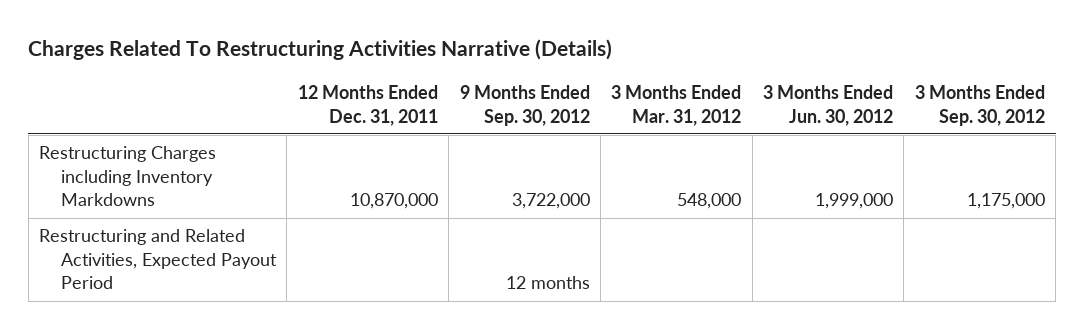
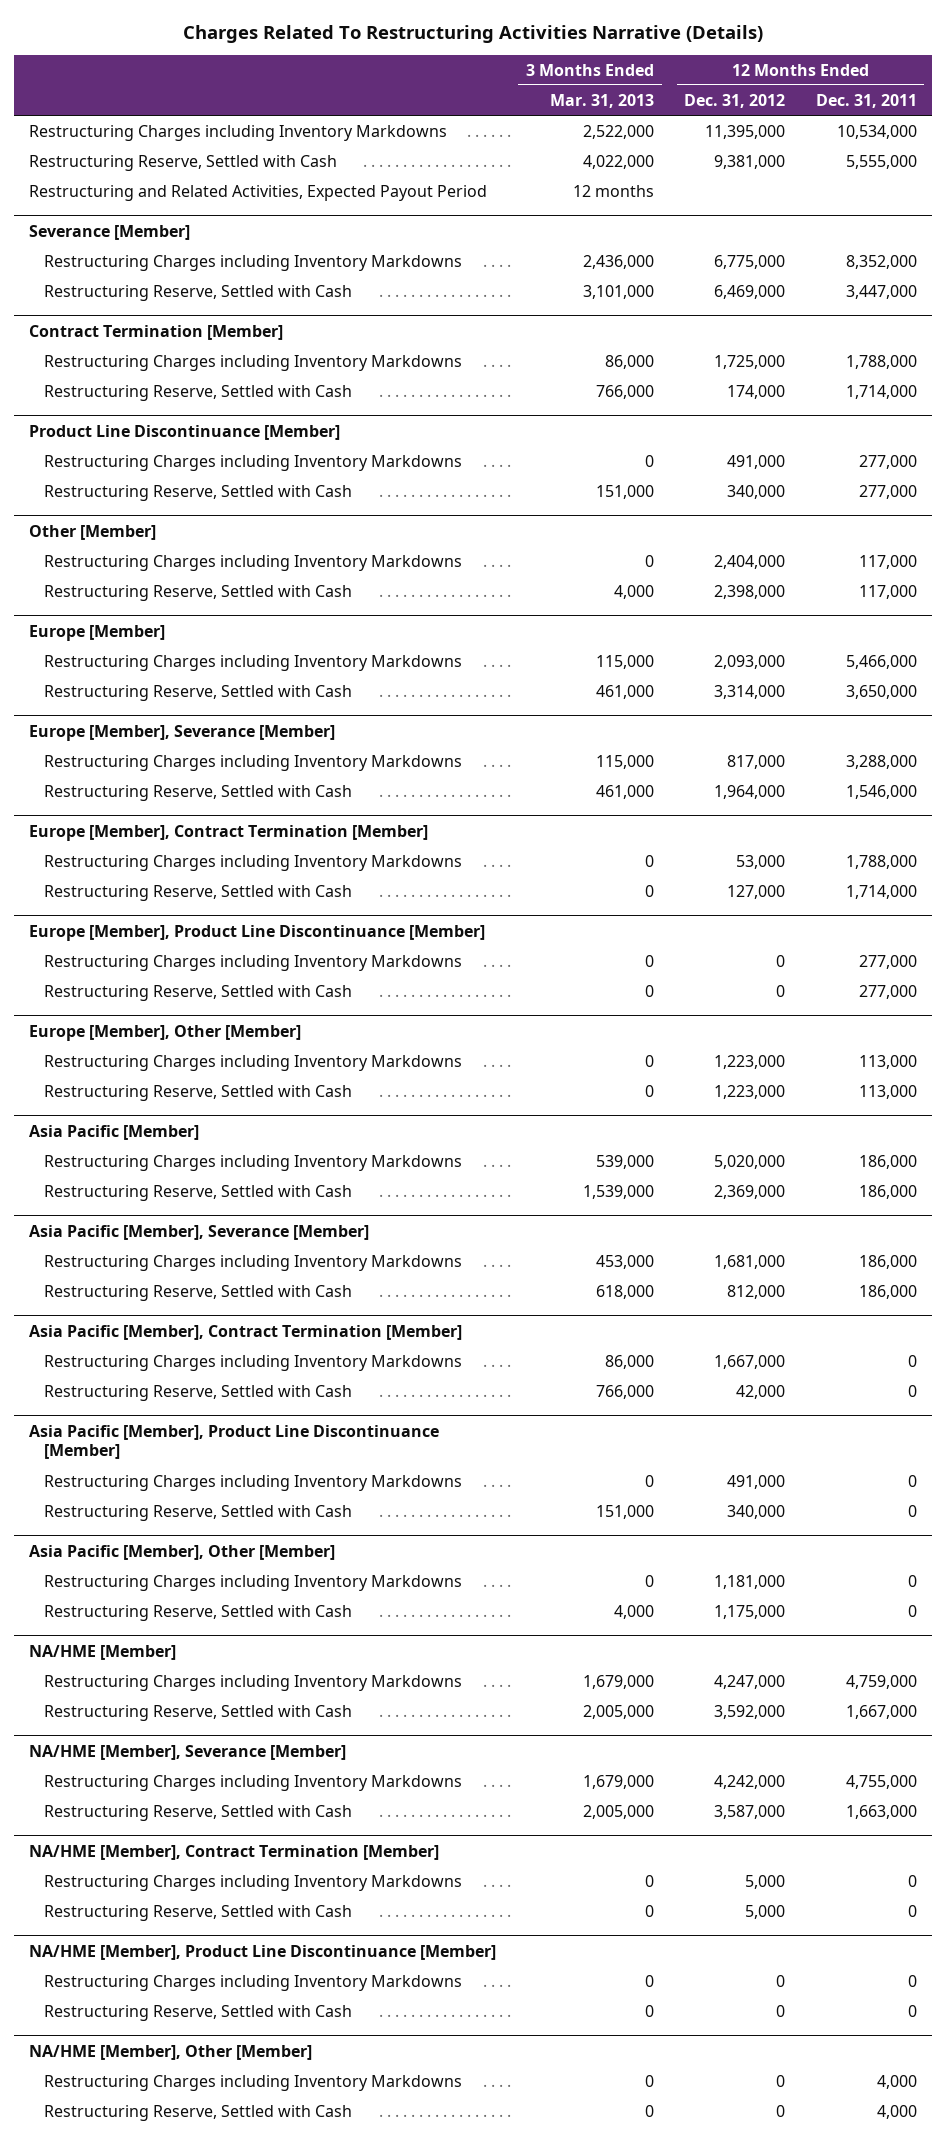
- | 12 Months Ended Dec. 31, 2011 | 9 Months Ended Sep. 30, 2012 | 3 Months Ended Mar. 31, 2012 | 3 Months Ended Jun. 30, 2012 | 3 Months Ended Sep. 30, 2012
+ | 3 Months Ended Mar. 31, 2013 | 12 Months Ended Dec. 31, 2012 | 12 Months Ended Dec. 31, 2011
- Restructuring Charges including Inventory Markdowns | 10,870,000 | 3,722,000 | 548,000 | 1,999,000 | 1,175,000
+ Restructuring Charges including Inventory Markdowns | 2,522,000 | 11,395,000 | 10,534,000
+ Restructuring Reserve, Settled with Cash | 4,022,000 | 9,381,000 | 5,555,000
+ Severance [Member]
+ Restructuring Charges including Inventory Markdowns | 2,436,000 | 6,775,000 | 8,352,000
+ Restructuring Reserve, Settled with Cash | 3,101,000 | 6,469,000 | 3,447,000
+ Contract Termination [Member]
+ Restructuring Charges including Inventory Markdowns | 86,000 | 1,725,000 | 1,788,000
+ Restructuring Reserve, Settled with Cash | 766,000 | 174,000 | 1,714,000
+ Product Line Discontinuance [Member]
+ Restructuring Charges including Inventory Markdowns | 0 | 491,000 | 277,000
+ Restructuring Reserve, Settled with Cash | 151,000 | 340,000 | 277,000
+ Other [Member]
+ Restructuring Charges including Inventory Markdowns | 0 | 2,404,000 | 117,000
+ Restructuring Reserve, Settled with Cash | 4,000 | 2,398,000 | 117,000
+ Europe [Member]
+ Restructuring Charges including Inventory Markdowns | 115,000 | 2,093,000 | 5,466,000
+ Restructuring Reserve, Settled with Cash | 461,000 | 3,314,000 | 3,650,000
+ Europe [Member], Severance [Member]
+ Restructuring Charges including Inventory Markdowns | 115,000 | 817,000 | 3,288,000
+ Restructuring Reserve, Settled with Cash | 461,000 | 1,964,000 | 1,546,000
+ Europe [Member], Contract Termination [Member]
+ Restructuring Charges including Inventory Markdowns | 0 | 53,000 | 1,788,000
+ Restructuring Reserve, Settled with Cash | 0 | 127,000 | 1,714,000
+ Europe [Member], Product Line Discontinuance [Member]
+ Restructuring Charges including Inventory Markdowns | 0 | 0 | 277,000
+ Restructuring Reserve, Settled with Cash | 0 | 0 | 277,000
+ Europe [Member], Other [Member]
+ Restructuring Charges including Inventory Markdowns | 0 | 1,223,000 | 113,000
+ Restructuring Reserve, Settled with Cash | 0 | 1,223,000 | 113,000
+ Asia Pacific [Member]
+ Restructuring Charges including Inventory Markdowns | 539,000 | 5,020,000 | 186,000
+ Restructuring Reserve, Settled with Cash | 1,539,000 | 2,369,000 | 186,000
+ Asia Pacific [Member], Severance [Member]
+ Restructuring Charges including Inventory Markdowns | 453,000 | 1,681,000 | 186,000
+ Restructuring Reserve, Settled with Cash | 618,000 | 812,000 | 186,000
+ Asia Pacific [Member], Contract Termination [Member]
+ Restructuring Charges including Inventory Markdowns | 86,000 | 1,667,000 | 0
+ Restructuring Reserve, Settled with Cash | 766,000 | 42,000 | 0
+ Asia Pacific [Member], Product Line Discontinuance [Member]
+ Restructuring Charges including Inventory Markdowns | 0 | 491,000 | 0
+ Restructuring Reserve, Settled with Cash | 151,000 | 340,000 | 0
+ Asia Pacific [Member], Other [Member]
+ Restructuring Charges including Inventory Markdowns | 0 | 1,181,000 | 0
+ Restructuring Reserve, Settled with Cash | 4,000 | 1,175,000 | 0
+ NA/HME [Member]
+ Restructuring Charges including Inventory Markdowns | 1,679,000 | 4,247,000 | 4,759,000
+ Restructuring Reserve, Settled with Cash | 2,005,000 | 3,592,000 | 1,667,000
+ NA/HME [Member], Severance [Member]
+ Restructuring Charges including Inventory Markdowns | 1,679,000 | 4,242,000 | 4,755,000
+ Restructuring Reserve, Settled with Cash | 2,005,000 | 3,587,000 | 1,663,000
+ NA/HME [Member], Contract Termination [Member]
+ Restructuring Charges including Inventory Markdowns | 0 | 5,000 | 0
+ Restructuring Reserve, Settled with Cash | 0 | 5,000 | 0
+ NA/HME [Member], Product Line Discontinuance [Member]
+ Restructuring Charges including Inventory Markdowns | 0 | 0 | 0
+ Restructuring Reserve, Settled with Cash | 0 | 0 | 0
+ NA/HME [Member], Other [Member]
+ Restructuring Charges including Inventory Markdowns | 0 | 0 | 4,000
+ Restructuring Reserve, Settled with Cash | 0 | 0 | 4,000

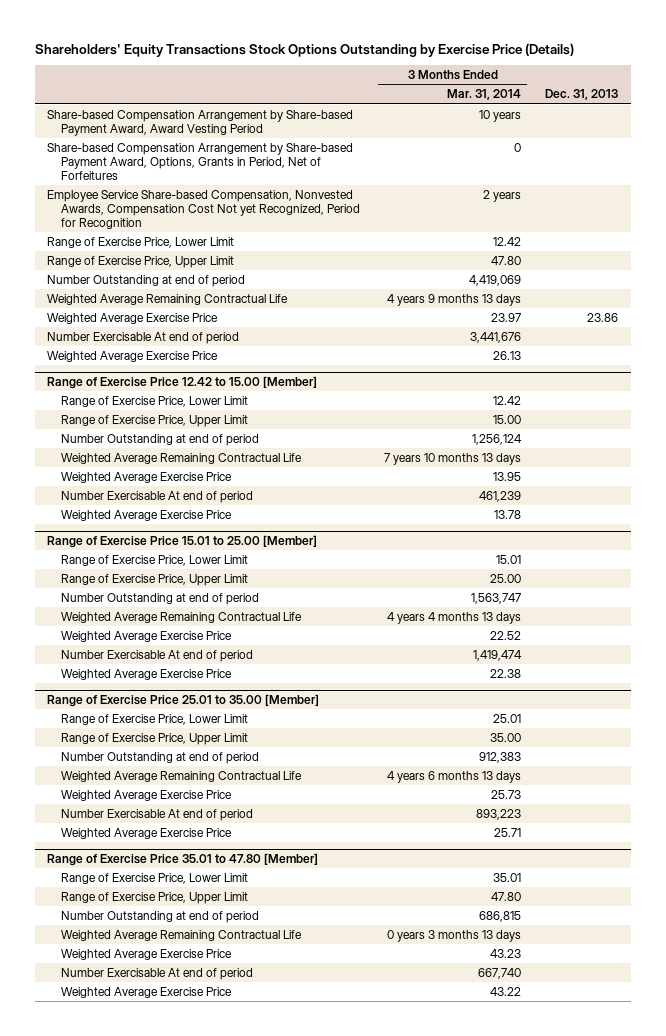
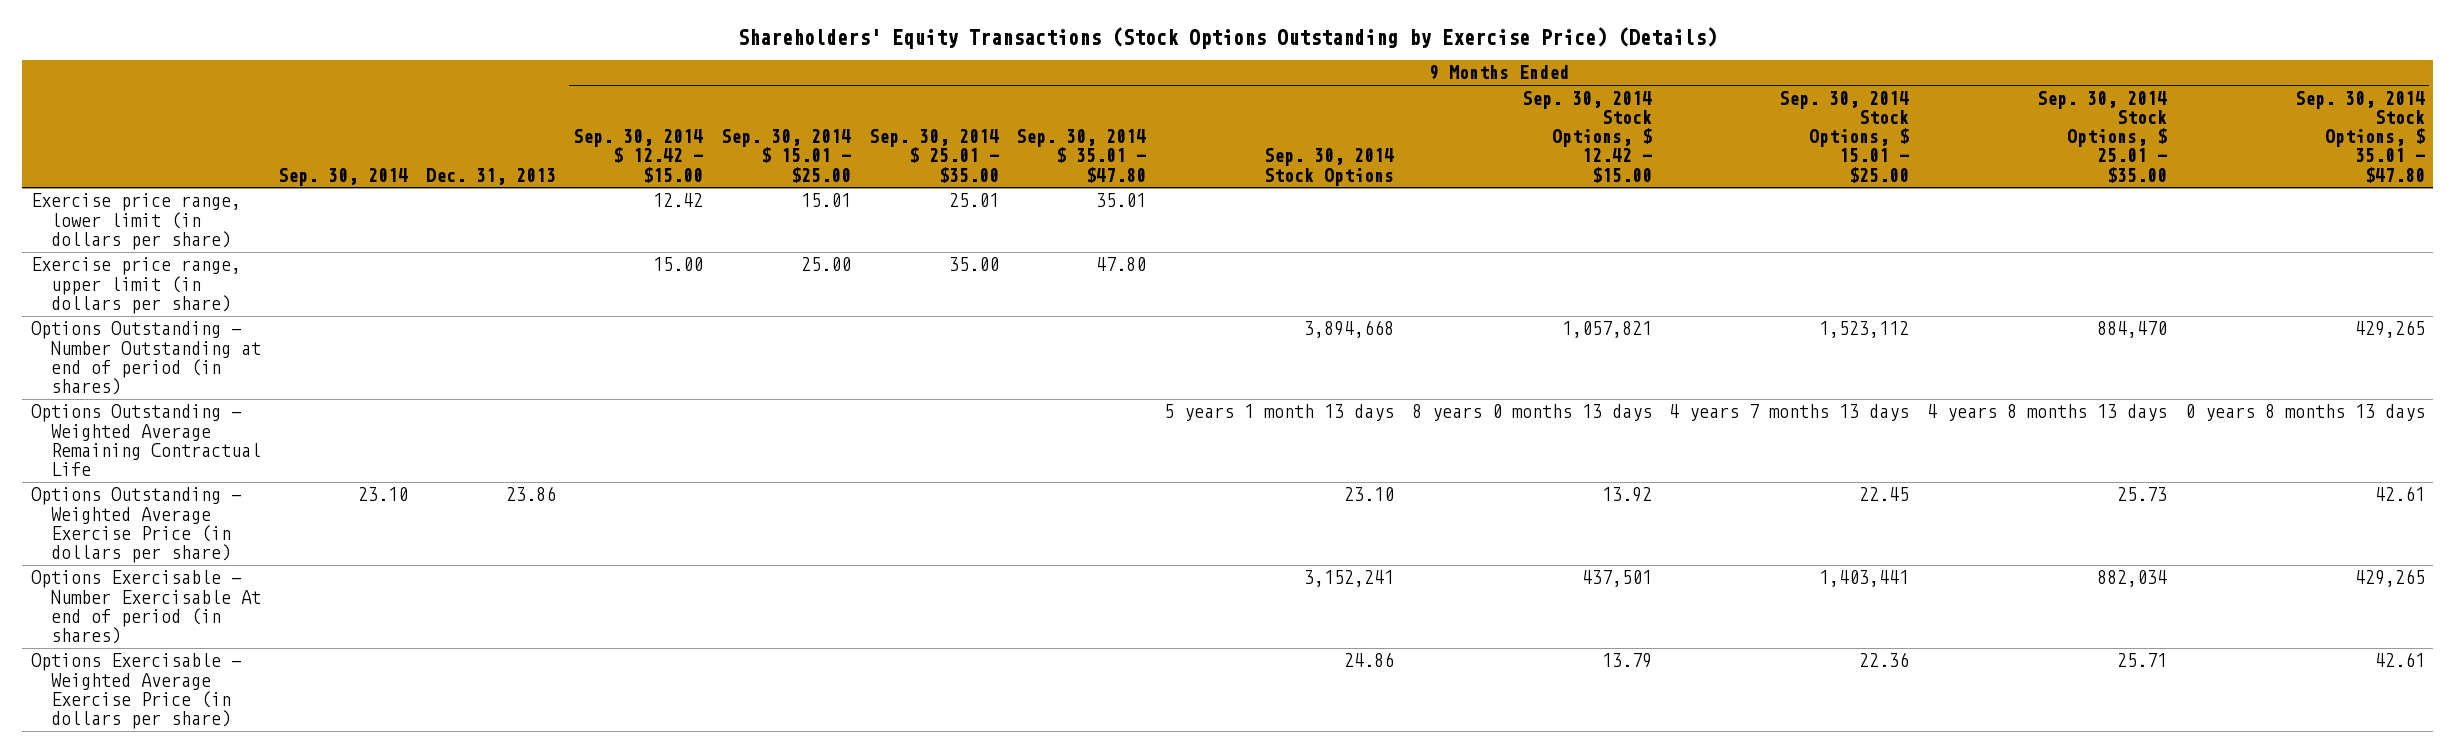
- Shareholders' Equity Transactions Stock Options Outstanding by Exercise Price (Details)
+ Shareholders' Equity Transactions (Stock Options Outstanding by Exercise Price) (Details)
- | 3 Months Ended Mar. 31, 2014 | Dec. 31, 2013
+ | Sep. 30, 2014 | Dec. 31, 2013 | 9 Months Ended Sep. 30, 2014 $ 12.42 - $15.00 | 9 Months Ended Sep. 30, 2014 $ 15.01 - $25.00 | 9 Months Ended Sep. 30, 2014 $ 25.01 - $35.00 | 9 Months Ended Sep. 30, 2014 $ 35.01 - $47.80 | 9 Months Ended Sep. 30, 2014 Stock Options | 9 Months Ended Sep. 30, 2014 Stock Options, $ 12.42 - $15.00 | 9 Months Ended Sep. 30, 2014 Stock Options, $ 15.01 - $25.00 | 9 Months Ended Sep. 30, 2014 Stock Options, $ 25.01 - $35.00 | 9 Months Ended Sep. 30, 2014 Stock Options, $ 35.01 - $47.80
- Share-based Compensation Arrangement by Share-based Payment Award, Award Vesting Period | 10 years |
- Share-based Compensation Arrangement by Share-based Payment Award, Options, Grants in Period, Net of Forfeitures | 0 |
- Employee Service Share-based Compensation, Nonvested Awards, Compensation Cost Not yet Recognized, Period for Recognition | 2 years |
- Range of Exercise Price, Lower Limit | 12.42 |
- Range of Exercise Price, Upper Limit | 47.80 |
- Number Outstanding at end of period | 4,419,069 |
- Weighted Average Remaining Contractual Life | 4 years 9 months 13 days |
- Weighted Average Exercise Price | 23.97 | 23.86
- Number Exercisable At end of period | 3,441,676 |
- Weighted Average Exercise Price | 26.13 |
- Range of Exercise Price 12.42 to 15.00 [Member]
- Range of Exercise Price, Lower Limit | 12.42 |
- Range of Exercise Price, Upper Limit | 15.00 |
- Number Outstanding at end of period | 1,256,124 |
- Weighted Average Remaining Contractual Life | 7 years 10 months 13 days |
- Weighted Average Exercise Price | 13.95 |
- Number Exercisable At end of period | 461,239 |
- Weighted Average Exercise Price | 13.78 |
- Range of Exercise Price 15.01 to 25.00 [Member]
- Range of Exercise Price, Lower Limit | 15.01 |
- Range of Exercise Price, Upper Limit | 25.00 |
- Number Outstanding at end of period | 1,563,747 |
- Weighted Average Remaining Contractual Life | 4 years 4 months 13 days |
- Weighted Average Exercise Price | 22.52 |
- Number Exercisable At end of period | 1,419,474 |
- Weighted Average Exercise Price | 22.38 |
- Range of Exercise Price 25.01 to 35.00 [Member]
- Range of Exercise Price, Lower Limit | 25.01 |
- Range of Exercise Price, Upper Limit | 35.00 |
- Number Outstanding at end of period | 912,383 |
- Weighted Average Remaining Contractual Life | 4 years 6 months 13 days |
- Weighted Average Exercise Price | 25.73 |
- Number Exercisable At end of period | 893,223 |
- Weighted Average Exercise Price | 25.71 |
- Range of Exercise Price 35.01 to 47.80 [Member]
- Range of Exercise Price, Lower Limit | 35.01 |
- Range of Exercise Price, Upper Limit | 47.80 |
- Number Outstanding at end of period | 686,815 |
- Weighted Average Remaining Contractual Life | 0 years 3 months 13 days |
- Weighted Average Exercise Price | 43.23 |
- Number Exercisable At end of period | 667,740 |
- Weighted Average Exercise Price | 43.22 |
+ Exercise price range, lower limit (in dollars per share) | | | 12.42 | 15.01 | 25.01 | 35.01 | | | | |
+ Exercise price range, upper limit (in dollars per share) | | | 15.00 | 25.00 | 35.00 | 47.80 | | | | |
+ Options Outstanding - Number Outstanding at end of period (in shares) | | | | | | | 3,894,668 | 1,057,821 | 1,523,112 | 884,470 | 429,265
+ Options Outstanding - Weighted Average Remaining Contractual Life | | | | | | | 5 years 1 month 13 days | 8 years 0 months 13 days | 4 years 7 months 13 days | 4 years 8 months 13 days | 0 years 8 months 13 days
+ Options Outstanding - Weighted Average Exercise Price (in dollars per share) | 23.10 | 23.86 | | | | | 23.10 | 13.92 | 22.45 | 25.73 | 42.61
+ Options Exercisable - Number Exercisable At end of period (in shares) | | | | | | | 3,152,241 | 437,501 | 1,403,441 | 882,034 | 429,265
+ Options Exercisable - Weighted Average Exercise Price (in dollars per share) | | | | | | | 24.86 | 13.79 | 22.36 | 25.71 | 42.61

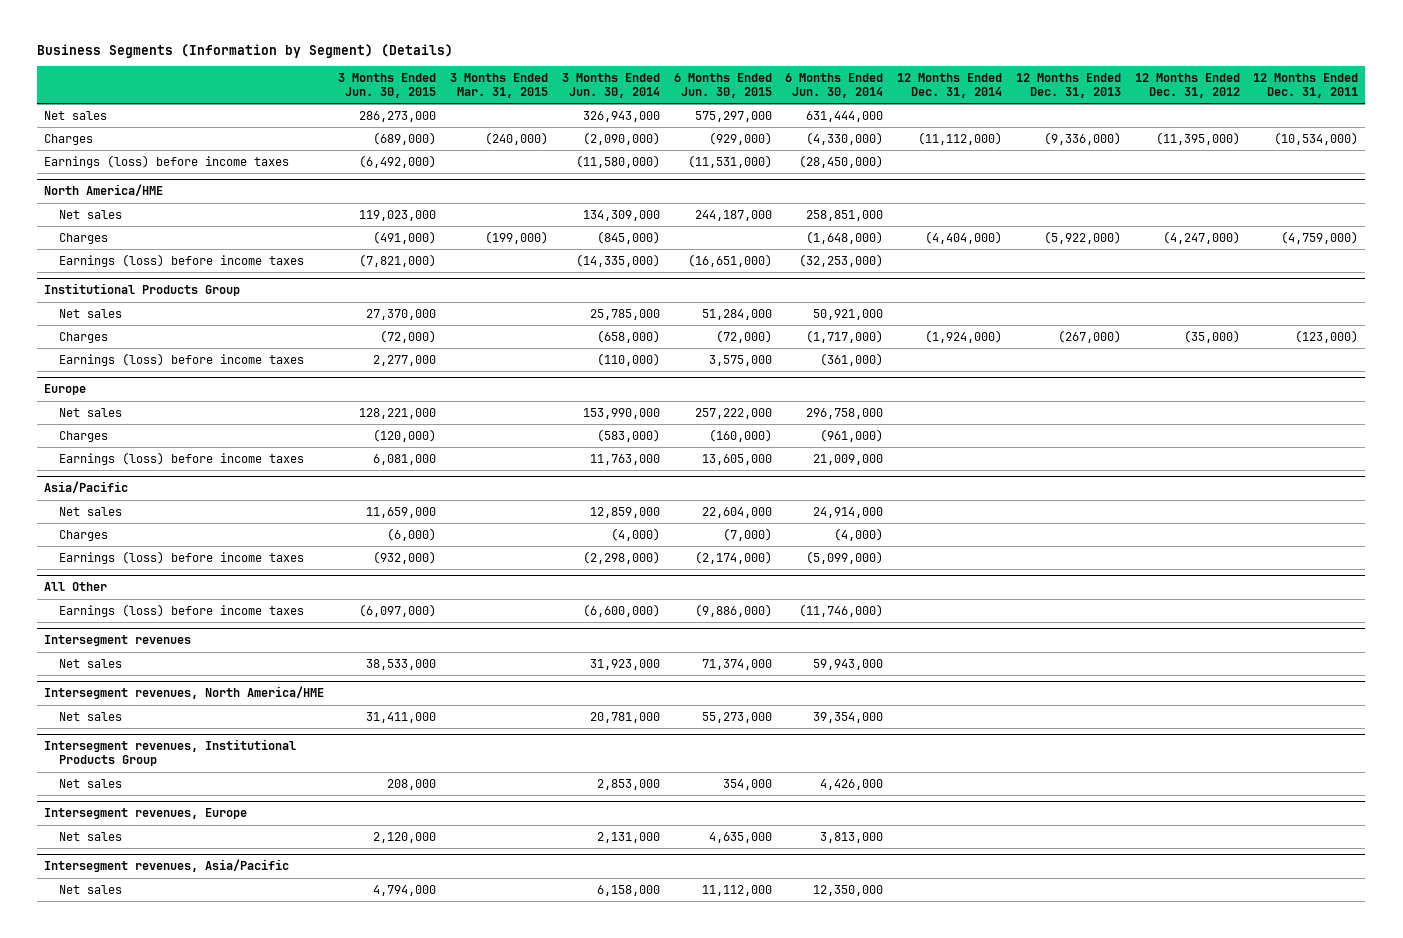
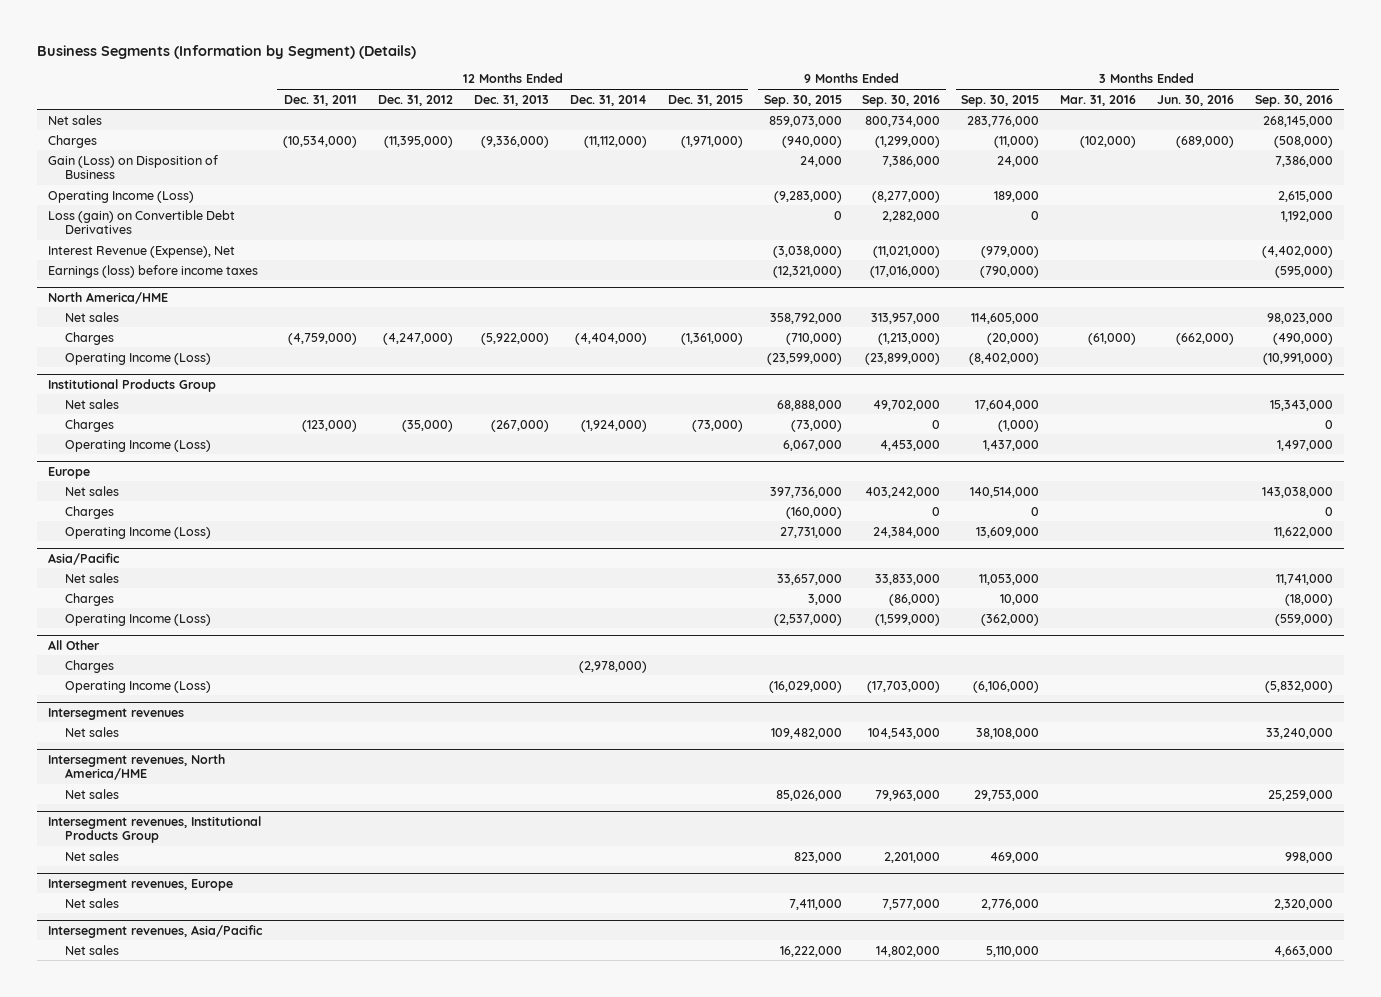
- | 3 Months Ended Jun. 30, 2015 | 3 Months Ended Mar. 31, 2015 | 3 Months Ended Jun. 30, 2014 | 6 Months Ended Jun. 30, 2015 | 6 Months Ended Jun. 30, 2014 | 12 Months Ended Dec. 31, 2014 | 12 Months Ended Dec. 31, 2013 | 12 Months Ended Dec. 31, 2012 | 12 Months Ended Dec. 31, 2011
+ | 12 Months Ended Dec. 31, 2011 | 12 Months Ended Dec. 31, 2012 | 12 Months Ended Dec. 31, 2013 | 12 Months Ended Dec. 31, 2014 | 12 Months Ended Dec. 31, 2015 | 9 Months Ended Sep. 30, 2015 | 9 Months Ended Sep. 30, 2016 | 3 Months Ended Sep. 30, 2015 | 3 Months Ended Mar. 31, 2016 | 3 Months Ended Jun. 30, 2016 | 3 Months Ended Sep. 30, 2016
+ Gain (Loss) on Disposition of Business | | | | | | 24,000 | 7,386,000 | 24,000 | | | 7,386,000
+ Operating Income (Loss) | | | | | | (9,283,000) | (8,277,000) | 189,000 | | | 2,615,000
+ Loss (gain) on Convertible Debt Derivatives | | | | | | 0 | 2,282,000 | 0 | | | 1,192,000
+ Interest Revenue (Expense), Net | | | | | | (3,038,000) | (11,021,000) | (979,000) | | | (4,402,000)
@ North America/HME
- Earnings (loss) before income taxes | (7,821,000) | | (14,335,000) | (16,651,000) | (32,253,000) | | | |
+ Operating Income (Loss) | | | | | | (23,599,000) | (23,899,000) | (8,402,000) | | | (10,991,000)
@ Institutional Products Group
- Earnings (loss) before income taxes | 2,277,000 | | (110,000) | 3,575,000 | (361,000) | | | |
+ Operating Income (Loss) | | | | | | 6,067,000 | 4,453,000 | 1,437,000 | | | 1,497,000
@ Europe
- Earnings (loss) before income taxes | 6,081,000 | | 11,763,000 | 13,605,000 | 21,009,000 | | | |
+ Operating Income (Loss) | | | | | | 27,731,000 | 24,384,000 | 13,609,000 | | | 11,622,000
@ Asia/Pacific
- Earnings (loss) before income taxes | (932,000) | | (2,298,000) | (2,174,000) | (5,099,000) | | | |
+ Operating Income (Loss) | | | | | | (2,537,000) | (1,599,000) | (362,000) | | | (559,000)
@ All Other
- Earnings (loss) before income taxes | (6,097,000) | | (6,600,000) | (9,886,000) | (11,746,000) | | | |
+ Charges | | | | (2,978,000) | | | | | | |
+ Operating Income (Loss) | | | | | | (16,029,000) | (17,703,000) | (6,106,000) | | | (5,832,000)

